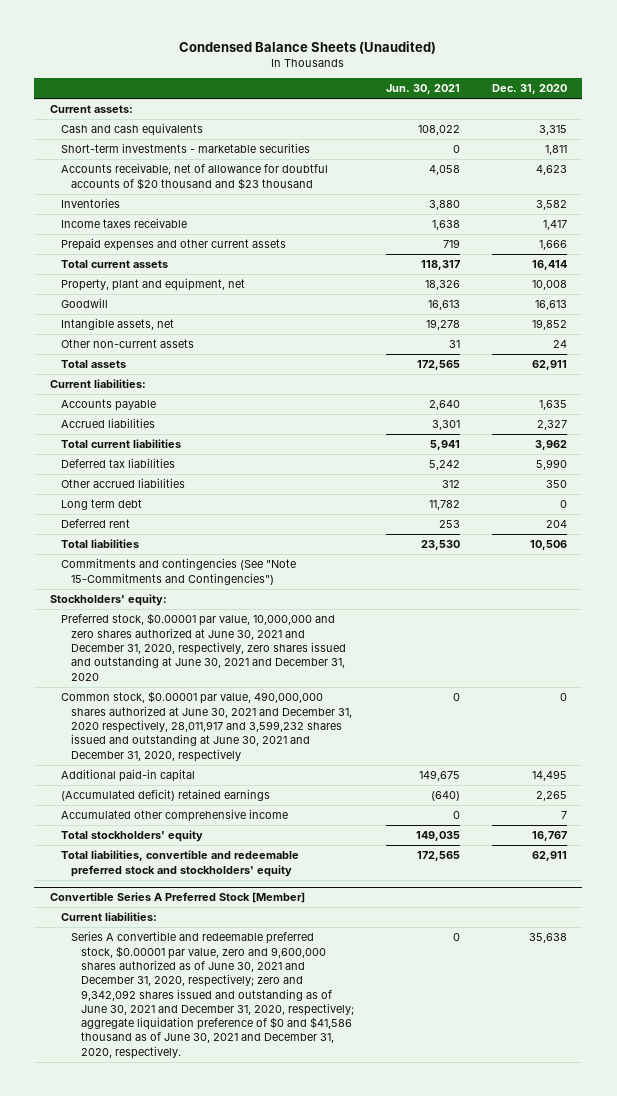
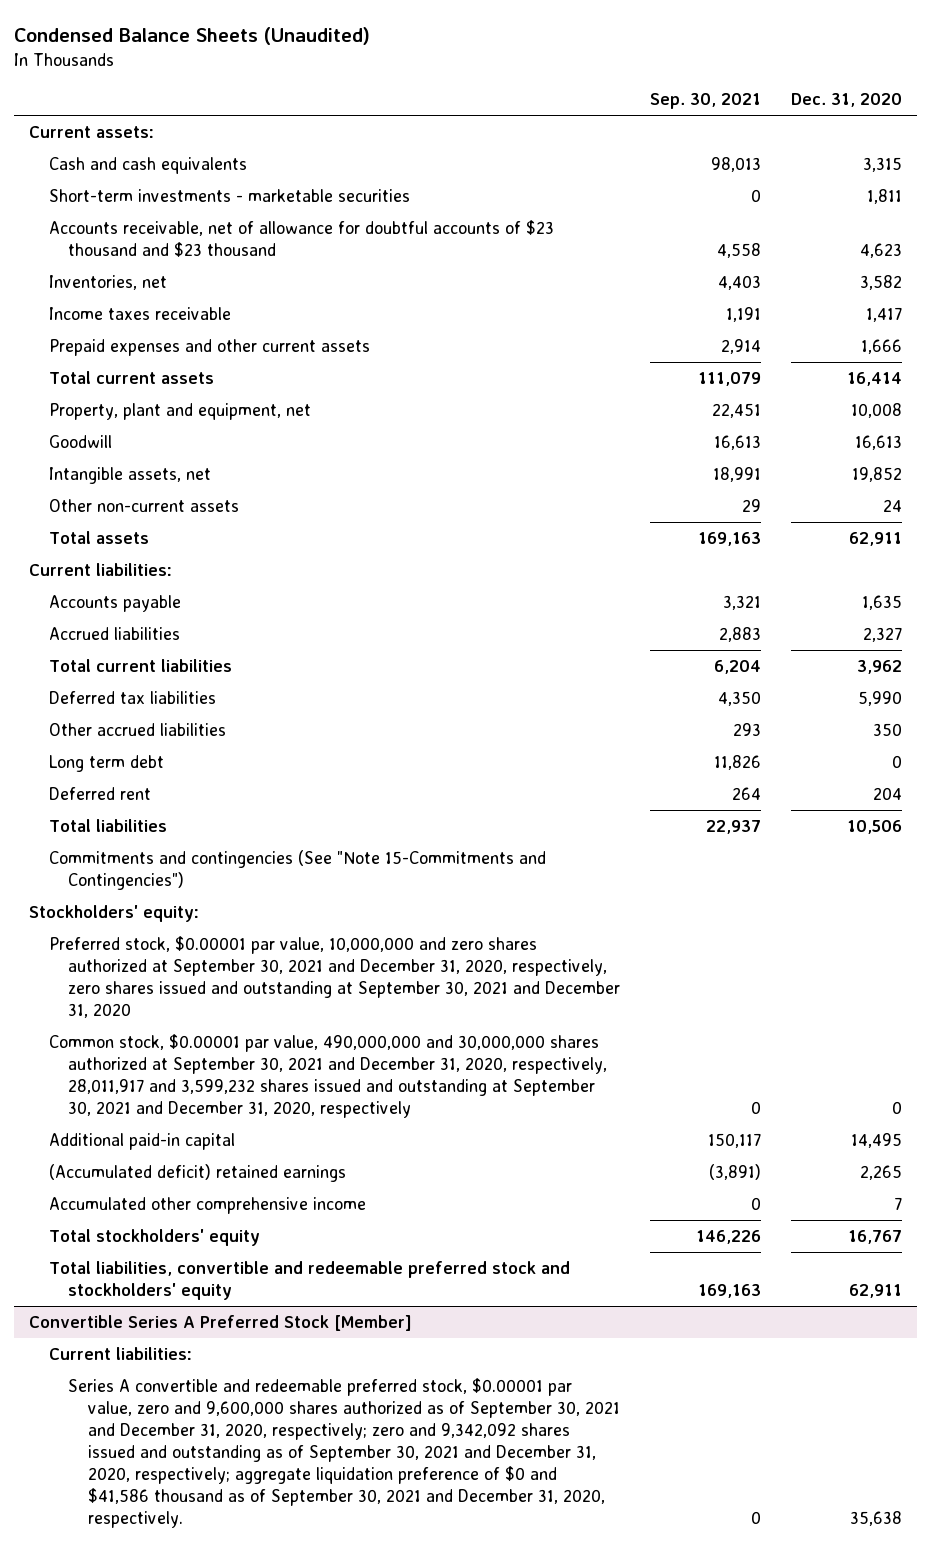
- | Jun. 30, 2021 | Dec. 31, 2020
+ | Sep. 30, 2021 | Dec. 31, 2020
- Accounts receivable, net of allowance for doubtful accounts of $20 thousand and $23 thousand | 4,058 | 4,623
- Inventories | 3,880 | 3,582
+ Accounts receivable, net of allowance for doubtful accounts of $23 thousand and $23 thousand | 4,558 | 4,623
+ Inventories, net | 4,403 | 3,582
- Preferred stock, $0.00001 par value, 10,000,000 and zero shares authorized at June 30, 2021 and December 31, 2020, respectively, zero shares issued and outstanding at June 30, 2021 and December 31, 2020
- Common stock, $0.00001 par value, 490,000,000 shares authorized at June 30, 2021 and December 31, 2020 respectively, 28,011,917 and 3,599,232 shares issued and outstanding at June 30, 2021 and December 31, 2020, respectively | 0 | 0
+ Preferred stock, $0.00001 par value, 10,000,000 and zero shares authorized at September 30, 2021 and December 31, 2020, respectively, zero shares issued and outstanding at September 30, 2021 and December 31, 2020
+ Common stock, $0.00001 par value, 490,000,000 and 30,000,000 shares authorized at September 30, 2021 and December 31, 2020, respectively, 28,011,917 and 3,599,232 shares issued and outstanding at September 30, 2021 and December 31, 2020, respectively | 0 | 0
@ Convertible Series A Preferred Stock [Member]
- Series A convertible and redeemable preferred stock, $0.00001 par value, zero and 9,600,000 shares authorized as of June 30, 2021 and December 31, 2020, respectively; zero and 9,342,092 shares issued and outstanding as of June 30, 2021 and December 31, 2020, respectively; aggregate liquidation preference of $0 and $41,586 thousand as of June 30, 2021 and December 31, 2020, respectively. | 0 | 35,638
+ Series A convertible and redeemable preferred stock, $0.00001 par value, zero and 9,600,000 shares authorized as of September 30, 2021 and December 31, 2020, respectively; zero and 9,342,092 shares issued and outstanding as of September 30, 2021 and December 31, 2020, respectively; aggregate liquidation preference of $0 and $41,586 thousand as of September 30, 2021 and December 31, 2020, respectively. | 0 | 35,638

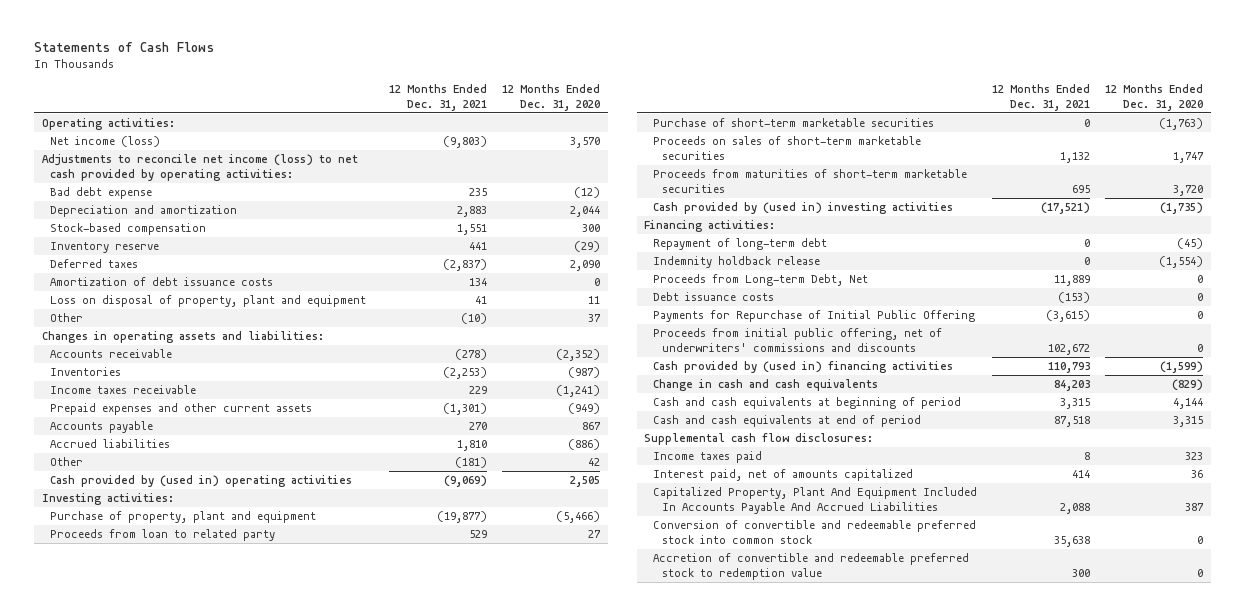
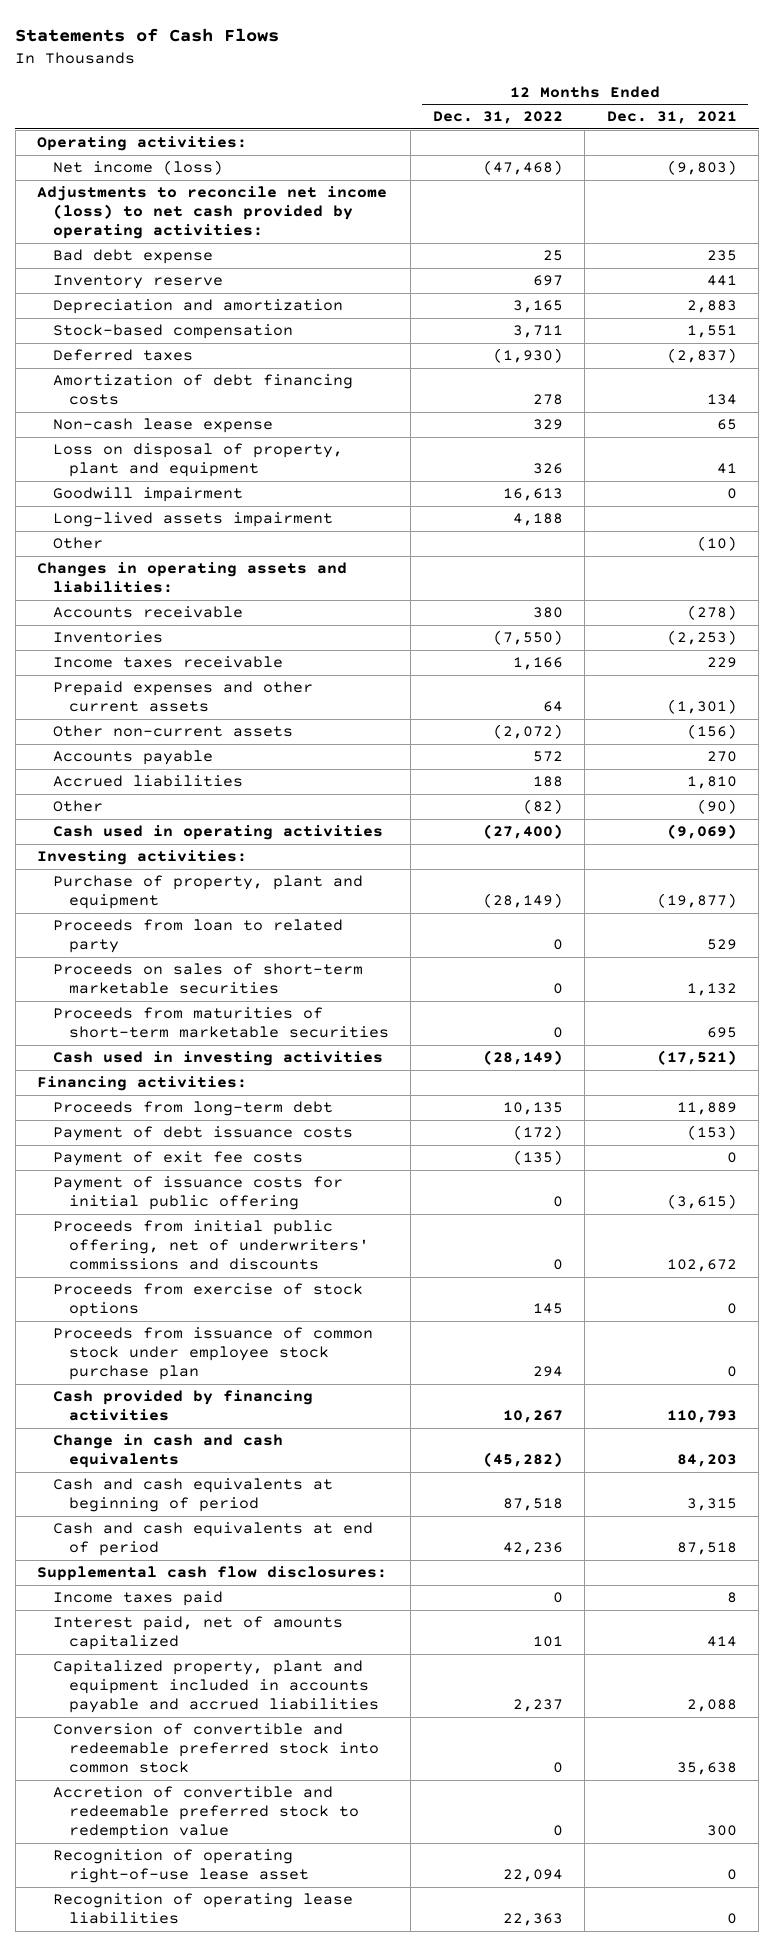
- | 12 Months Ended Dec. 31, 2021 | 12 Months Ended Dec. 31, 2020
+ | 12 Months Ended Dec. 31, 2022 | 12 Months Ended Dec. 31, 2021
moved up: Inventory reserve | 697 | 441
- Amortization of debt issuance costs | 134 | 0
+ Amortization of debt financing costs | 278 | 134
+ Non-cash lease expense | 329 | 65
+ Goodwill impairment | 16,613 | 0
+ Long-lived assets impairment | 4,188 |
+ Other non-current assets | (2,072) | (156)
- Other | (181) | 42
- Cash provided by (used in) operating activities | (9,069) | 2,505
+ Other | (82) | (90)
+ Cash used in operating activities | (27,400) | (9,069)
- Purchase of short-term marketable securities | 0 | (1,763)
- Cash provided by (used in) investing activities | (17,521) | (1,735)
+ Cash used in investing activities | (28,149) | (17,521)
- Repayment of long-term debt | 0 | (45)
- Indemnity holdback release | 0 | (1,554)
- Proceeds from Long-term Debt, Net | 11,889 | 0
- Debt issuance costs | (153) | 0
- Payments for Repurchase of Initial Public Offering | (3,615) | 0
+ Proceeds from long-term debt | 10,135 | 11,889
+ Payment of debt issuance costs | (172) | (153)
+ Payment of exit fee costs | (135) | 0
+ Payment of issuance costs for initial public offering | 0 | (3,615)
- Cash provided by (used in) financing activities | 110,793 | (1,599)
+ Proceeds from exercise of stock options | 145 | 0
+ Proceeds from issuance of common stock under employee stock purchase plan | 294 | 0
+ Cash provided by financing activities | 10,267 | 110,793
- Capitalized Property, Plant And Equipment Included In Accounts Payable And Accrued Liabilities | 2,088 | 387
+ Capitalized property, plant and equipment included in accounts payable and accrued liabilities | 2,237 | 2,088
+ Recognition of operating right-of-use lease asset | 22,094 | 0
+ Recognition of operating lease liabilities | 22,363 | 0

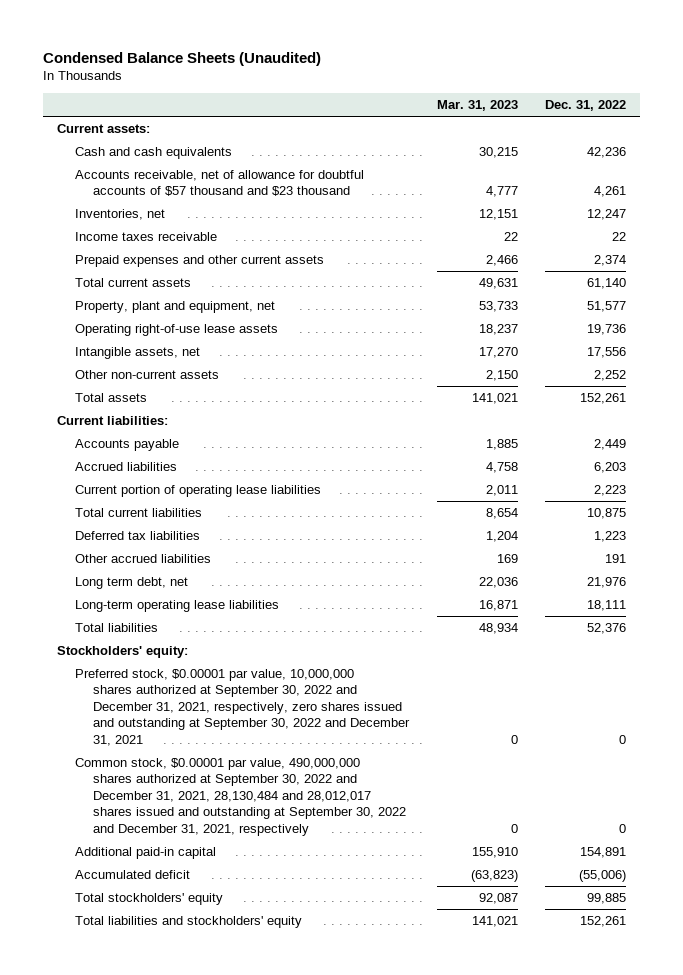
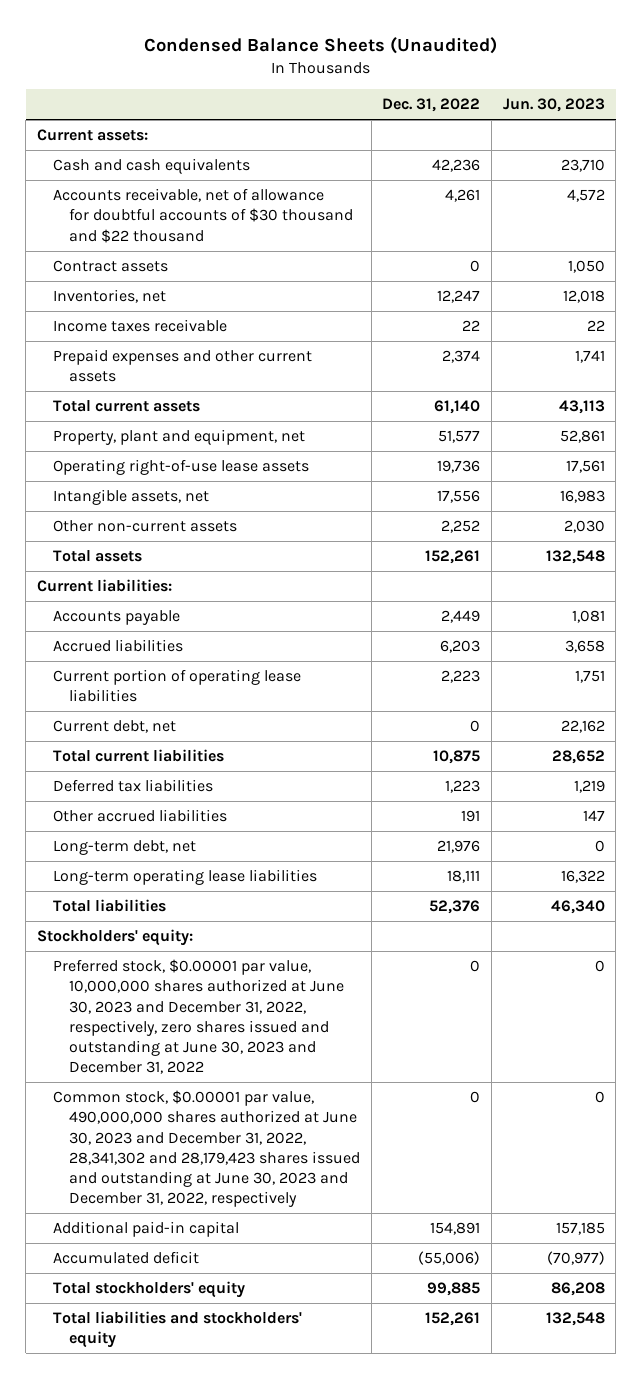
- | Mar. 31, 2023 | Dec. 31, 2022
+ | Dec. 31, 2022 | Jun. 30, 2023
- Accounts receivable, net of allowance for doubtful accounts of $57 thousand and $23 thousand | 4,777 | 4,261
+ Accounts receivable, net of allowance for doubtful accounts of $30 thousand and $22 thousand | 4,261 | 4,572
+ Contract assets | 0 | 1,050
+ Current debt, net | 0 | 22,162
- Long term debt, net | 22,036 | 21,976
+ Long-term debt, net | 21,976 | 0
- Preferred stock, $0.00001 par value, 10,000,000 shares authorized at September 30, 2022 and December 31, 2021, respectively, zero shares issued and outstanding at September 30, 2022 and December 31, 2021 | 0 | 0
- Common stock, $0.00001 par value, 490,000,000 shares authorized at September 30, 2022 and December 31, 2021, 28,130,484 and 28,012,017 shares issued and outstanding at September 30, 2022 and December 31, 2021, respectively | 0 | 0
+ Preferred stock, $0.00001 par value, 10,000,000 shares authorized at June 30, 2023 and December 31, 2022, respectively, zero shares issued and outstanding at June 30, 2023 and December 31, 2022 | 0 | 0
+ Common stock, $0.00001 par value, 490,000,000 shares authorized at June 30, 2023 and December 31, 2022, 28,341,302 and 28,179,423 shares issued and outstanding at June 30, 2023 and December 31, 2022, respectively | 0 | 0

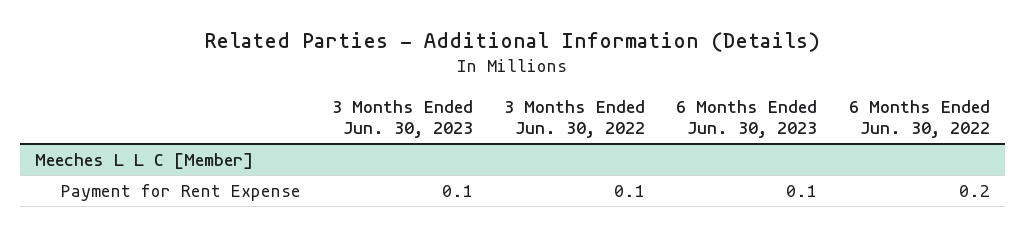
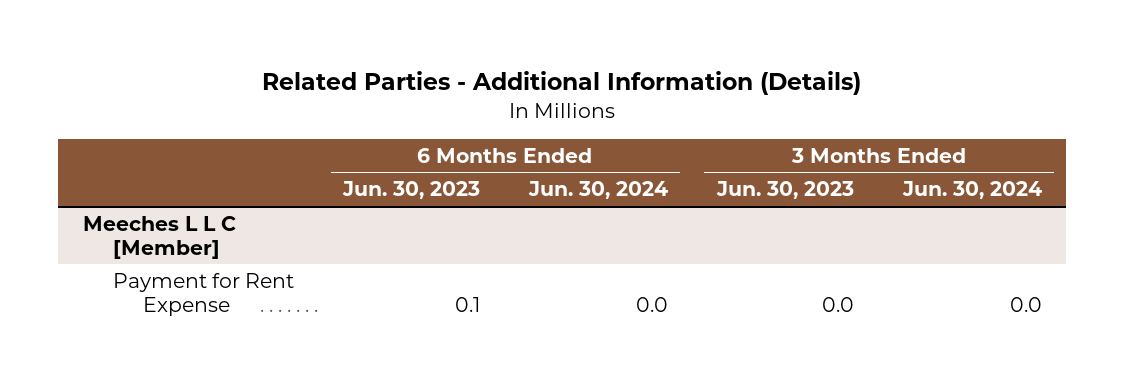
- | 3 Months Ended Jun. 30, 2023 | 3 Months Ended Jun. 30, 2022 | 6 Months Ended Jun. 30, 2023 | 6 Months Ended Jun. 30, 2022
+ | 6 Months Ended Jun. 30, 2023 | 6 Months Ended Jun. 30, 2024 | 3 Months Ended Jun. 30, 2023 | 3 Months Ended Jun. 30, 2024
@ Meeches L L C [Member]
- Payment for Rent Expense | 0.1 | 0.1 | 0.1 | 0.2
+ Payment for Rent Expense | 0.1 | 0.0 | 0.0 | 0.0

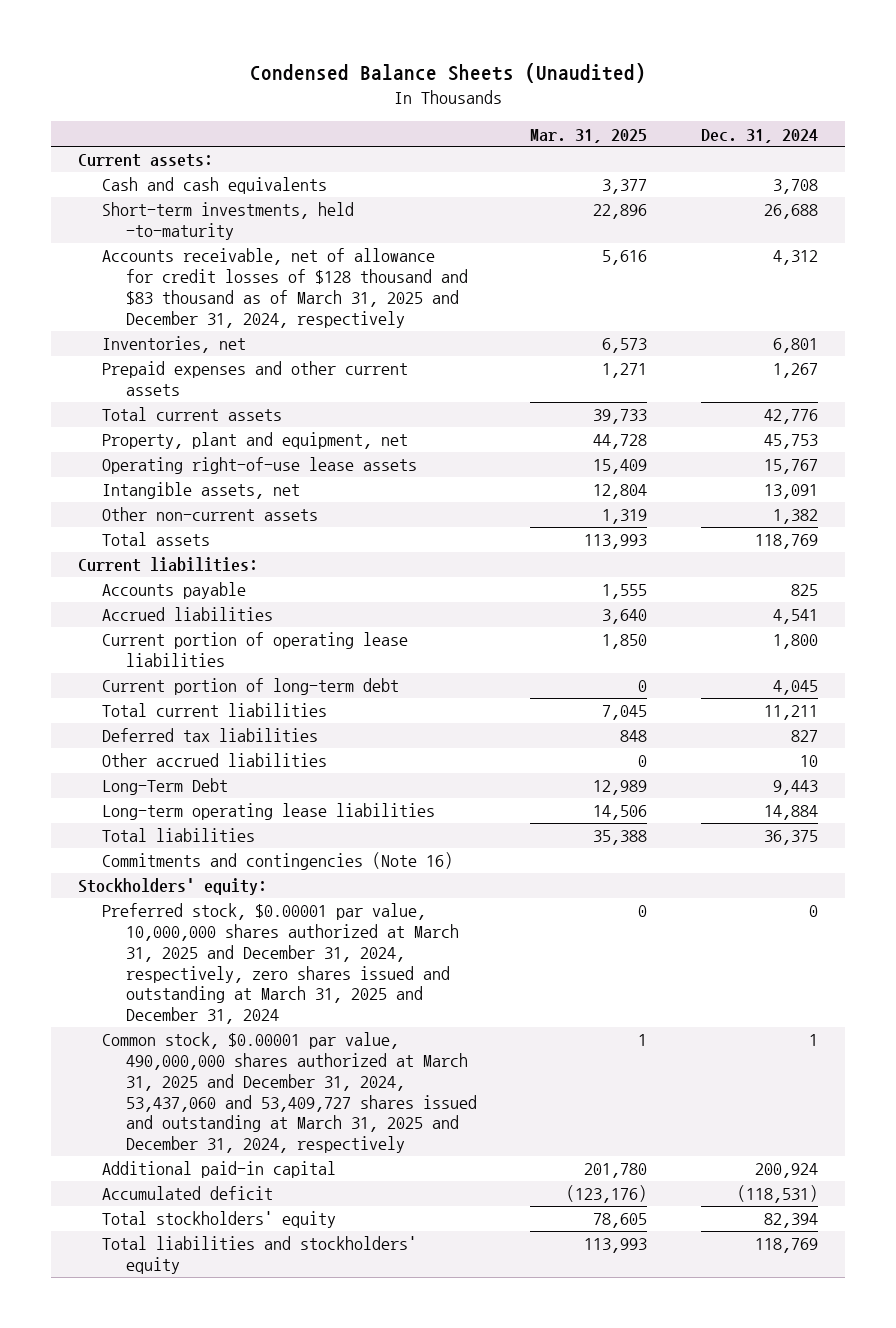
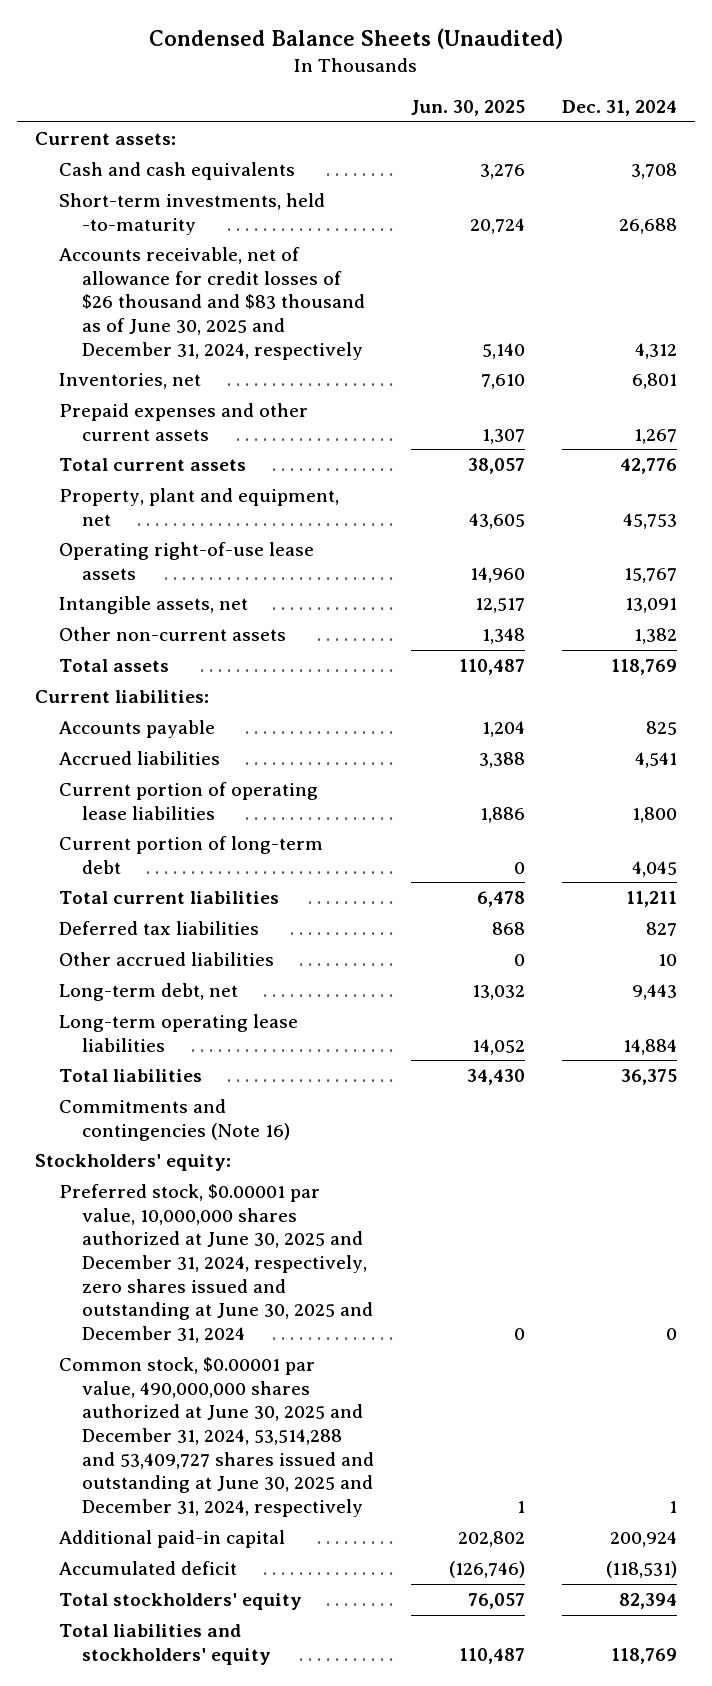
- | Mar. 31, 2025 | Dec. 31, 2024
+ | Jun. 30, 2025 | Dec. 31, 2024
- Accounts receivable, net of allowance for credit losses of $128 thousand and $83 thousand as of March 31, 2025 and December 31, 2024, respectively | 5,616 | 4,312
+ Accounts receivable, net of allowance for credit losses of $26 thousand and $83 thousand as of June 30, 2025 and December 31, 2024, respectively | 5,140 | 4,312
- Long-Term Debt | 12,989 | 9,443
+ Long-term debt, net | 13,032 | 9,443
- Preferred stock, $0.00001 par value, 10,000,000 shares authorized at March 31, 2025 and December 31, 2024, respectively, zero shares issued and outstanding at March 31, 2025 and December 31, 2024 | 0 | 0
- Common stock, $0.00001 par value, 490,000,000 shares authorized at March 31, 2025 and December 31, 2024, 53,437,060 and 53,409,727 shares issued and outstanding at March 31, 2025 and December 31, 2024, respectively | 1 | 1
+ Preferred stock, $0.00001 par value, 10,000,000 shares authorized at June 30, 2025 and December 31, 2024, respectively, zero shares issued and outstanding at June 30, 2025 and December 31, 2024 | 0 | 0
+ Common stock, $0.00001 par value, 490,000,000 shares authorized at June 30, 2025 and December 31, 2024, 53,514,288 and 53,409,727 shares issued and outstanding at June 30, 2025 and December 31, 2024, respectively | 1 | 1

